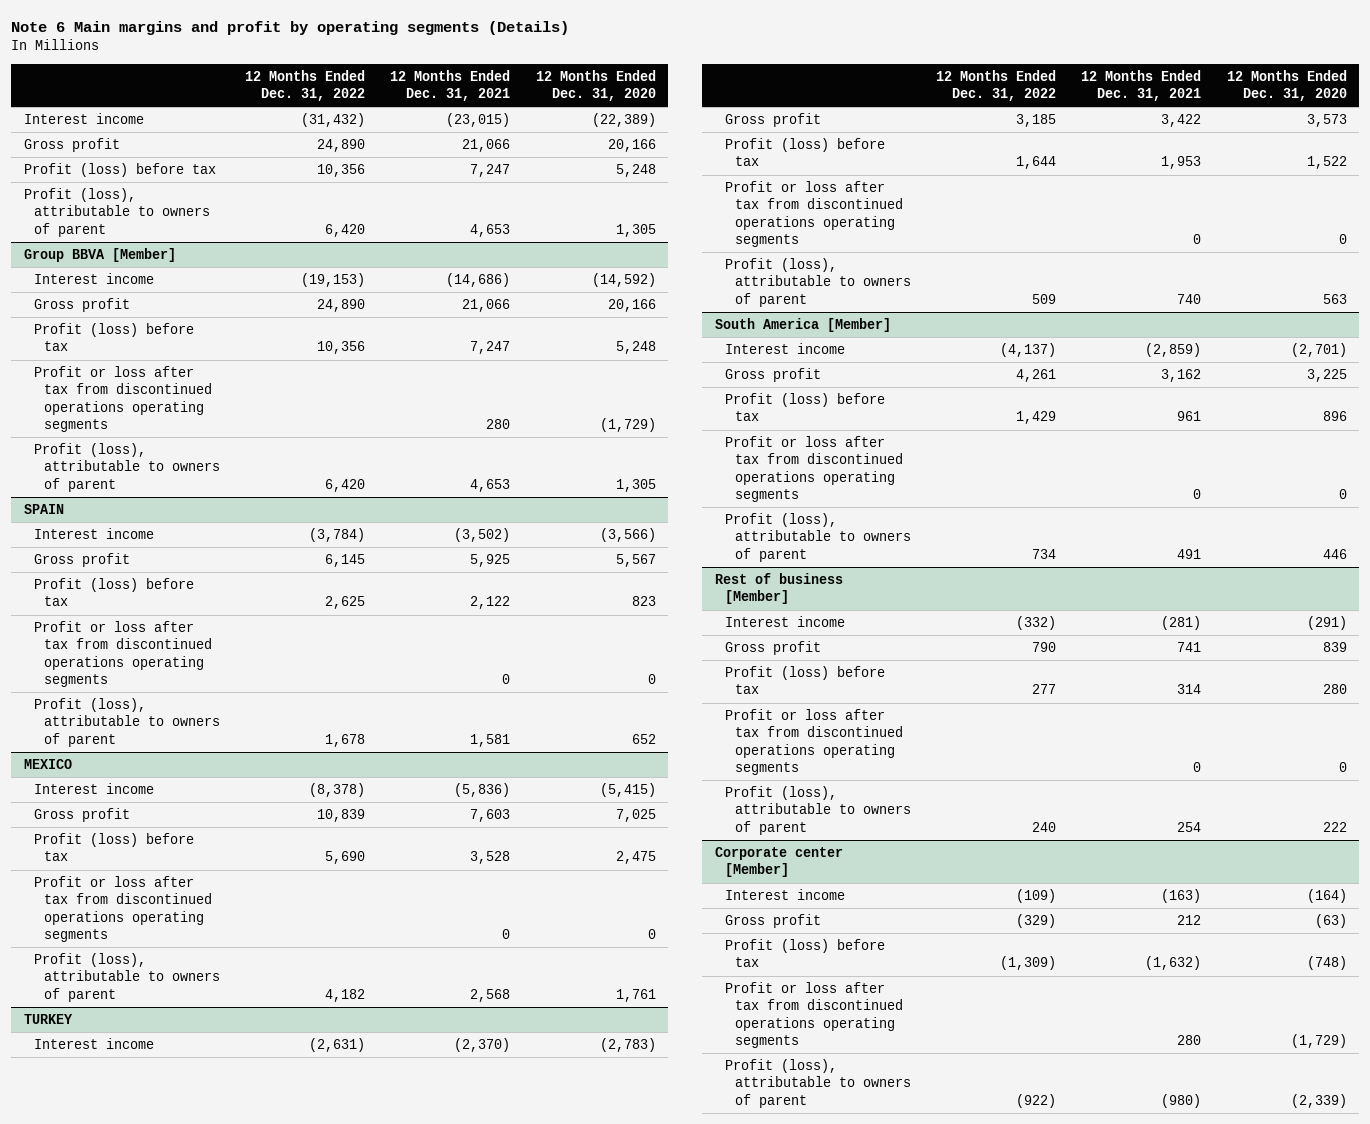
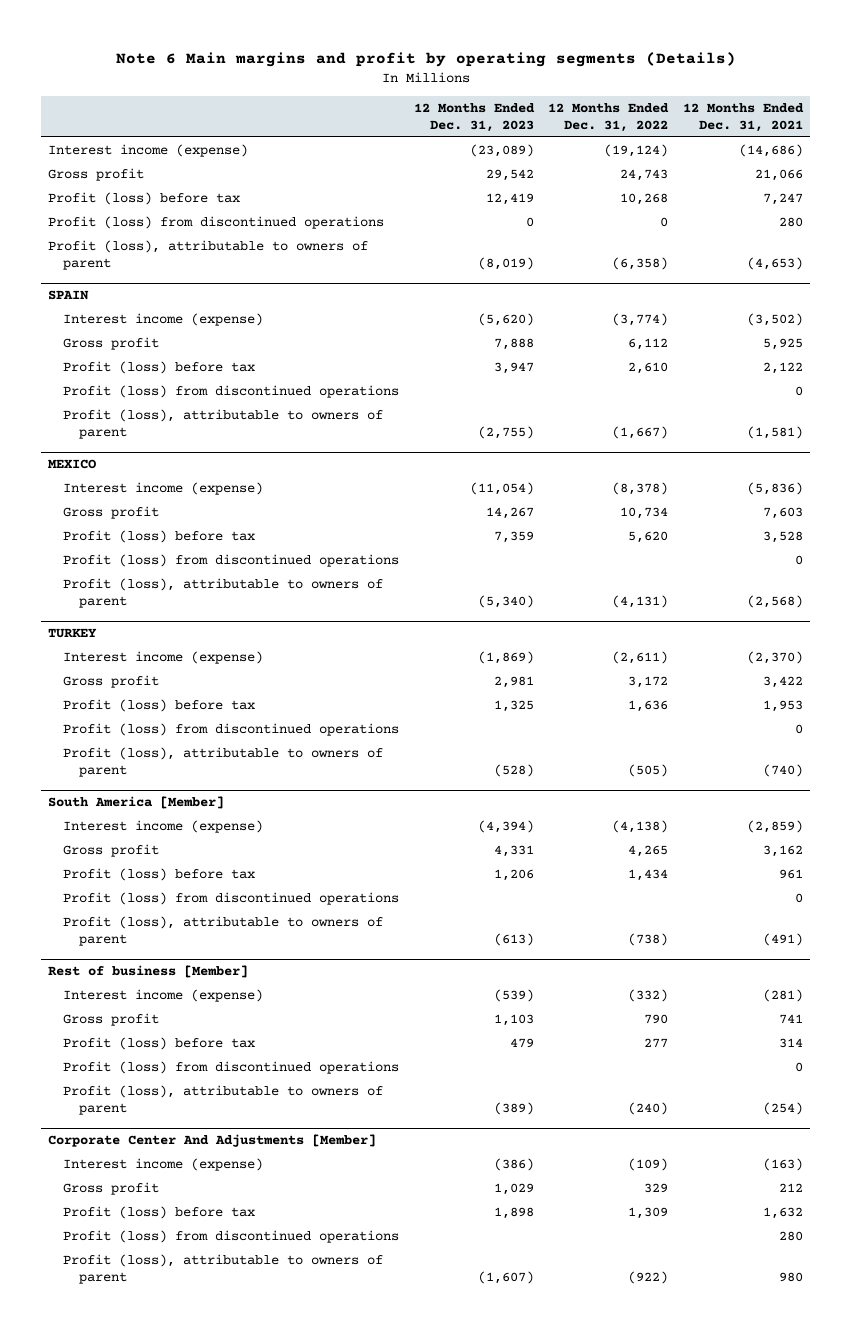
- | 12 Months Ended Dec. 31, 2022 | 12 Months Ended Dec. 31, 2021 | 12 Months Ended Dec. 31, 2020
+ | 12 Months Ended Dec. 31, 2023 | 12 Months Ended Dec. 31, 2022 | 12 Months Ended Dec. 31, 2021
- Interest income | (31,432) | (23,015) | (22,389)
- Gross profit | 24,890 | 21,066 | 20,166
- Profit (loss) before tax | 10,356 | 7,247 | 5,248
- Profit (loss), attributable to owners of parent | 6,420 | 4,653 | 1,305
- Group BBVA [Member]
- Interest income | (19,153) | (14,686) | (14,592)
- Gross profit | 24,890 | 21,066 | 20,166
- Profit (loss) before tax | 10,356 | 7,247 | 5,248
- Profit or loss after tax from discontinued operations operating segments | | 280 | (1,729)
- Profit (loss), attributable to owners of parent | 6,420 | 4,653 | 1,305
+ Interest income (expense) | (23,089) | (19,124) | (14,686)
+ Gross profit | 29,542 | 24,743 | 21,066
+ Profit (loss) before tax | 12,419 | 10,268 | 7,247
+ Profit (loss) from discontinued operations | 0 | 0 | 280
+ Profit (loss), attributable to owners of parent | (8,019) | (6,358) | (4,653)
@ SPAIN
- Interest income | (3,784) | (3,502) | (3,566)
- Gross profit | 6,145 | 5,925 | 5,567
- Profit (loss) before tax | 2,625 | 2,122 | 823
- Profit or loss after tax from discontinued operations operating segments | | 0 | 0
- Profit (loss), attributable to owners of parent | 1,678 | 1,581 | 652
+ Interest income (expense) | (5,620) | (3,774) | (3,502)
+ Gross profit | 7,888 | 6,112 | 5,925
+ Profit (loss) before tax | 3,947 | 2,610 | 2,122
+ Profit (loss) from discontinued operations | | | 0
+ Profit (loss), attributable to owners of parent | (2,755) | (1,667) | (1,581)
@ MEXICO
- Interest income | (8,378) | (5,836) | (5,415)
- Gross profit | 10,839 | 7,603 | 7,025
- Profit (loss) before tax | 5,690 | 3,528 | 2,475
- Profit or loss after tax from discontinued operations operating segments | | 0 | 0
- Profit (loss), attributable to owners of parent | 4,182 | 2,568 | 1,761
+ Interest income (expense) | (11,054) | (8,378) | (5,836)
+ Gross profit | 14,267 | 10,734 | 7,603
+ Profit (loss) before tax | 7,359 | 5,620 | 3,528
+ Profit (loss) from discontinued operations | | | 0
+ Profit (loss), attributable to owners of parent | (5,340) | (4,131) | (2,568)
@ TURKEY
- Interest income | (2,631) | (2,370) | (2,783)
- Gross profit | 3,185 | 3,422 | 3,573
- Profit (loss) before tax | 1,644 | 1,953 | 1,522
- Profit or loss after tax from discontinued operations operating segments | | 0 | 0
- Profit (loss), attributable to owners of parent | 509 | 740 | 563
+ Interest income (expense) | (1,869) | (2,611) | (2,370)
+ Gross profit | 2,981 | 3,172 | 3,422
+ Profit (loss) before tax | 1,325 | 1,636 | 1,953
+ Profit (loss) from discontinued operations | | | 0
+ Profit (loss), attributable to owners of parent | (528) | (505) | (740)
@ South America [Member]
- Interest income | (4,137) | (2,859) | (2,701)
- Gross profit | 4,261 | 3,162 | 3,225
- Profit (loss) before tax | 1,429 | 961 | 896
- Profit or loss after tax from discontinued operations operating segments | | 0 | 0
- Profit (loss), attributable to owners of parent | 734 | 491 | 446
+ Interest income (expense) | (4,394) | (4,138) | (2,859)
+ Gross profit | 4,331 | 4,265 | 3,162
+ Profit (loss) before tax | 1,206 | 1,434 | 961
+ Profit (loss) from discontinued operations | | | 0
+ Profit (loss), attributable to owners of parent | (613) | (738) | (491)
@ Rest of business [Member]
- Interest income | (332) | (281) | (291)
+ Interest income (expense) | (539) | (332) | (281)
- Profit or loss after tax from discontinued operations operating segments | | 0 | 0
- Profit (loss), attributable to owners of parent | 240 | 254 | 222
- Corporate center [Member]
- Interest income | (109) | (163) | (164)
- Gross profit | (329) | 212 | (63)
- Profit (loss) before tax | (1,309) | (1,632) | (748)
- Profit or loss after tax from discontinued operations operating segments | | 280 | (1,729)
- Profit (loss), attributable to owners of parent | (922) | (980) | (2,339)
@ Rest of business [Member]
+ Profit (loss) from discontinued operations | | | 0
+ Profit (loss), attributable to owners of parent | (389) | (240) | (254)
+ Corporate Center And Adjustments [Member]
+ Interest income (expense) | (386) | (109) | (163)
+ Gross profit | 1,029 | 329 | 212
+ Profit (loss) before tax | 1,898 | 1,309 | 1,632
+ Profit (loss) from discontinued operations | | | 280
+ Profit (loss), attributable to owners of parent | (1,607) | (922) | 980

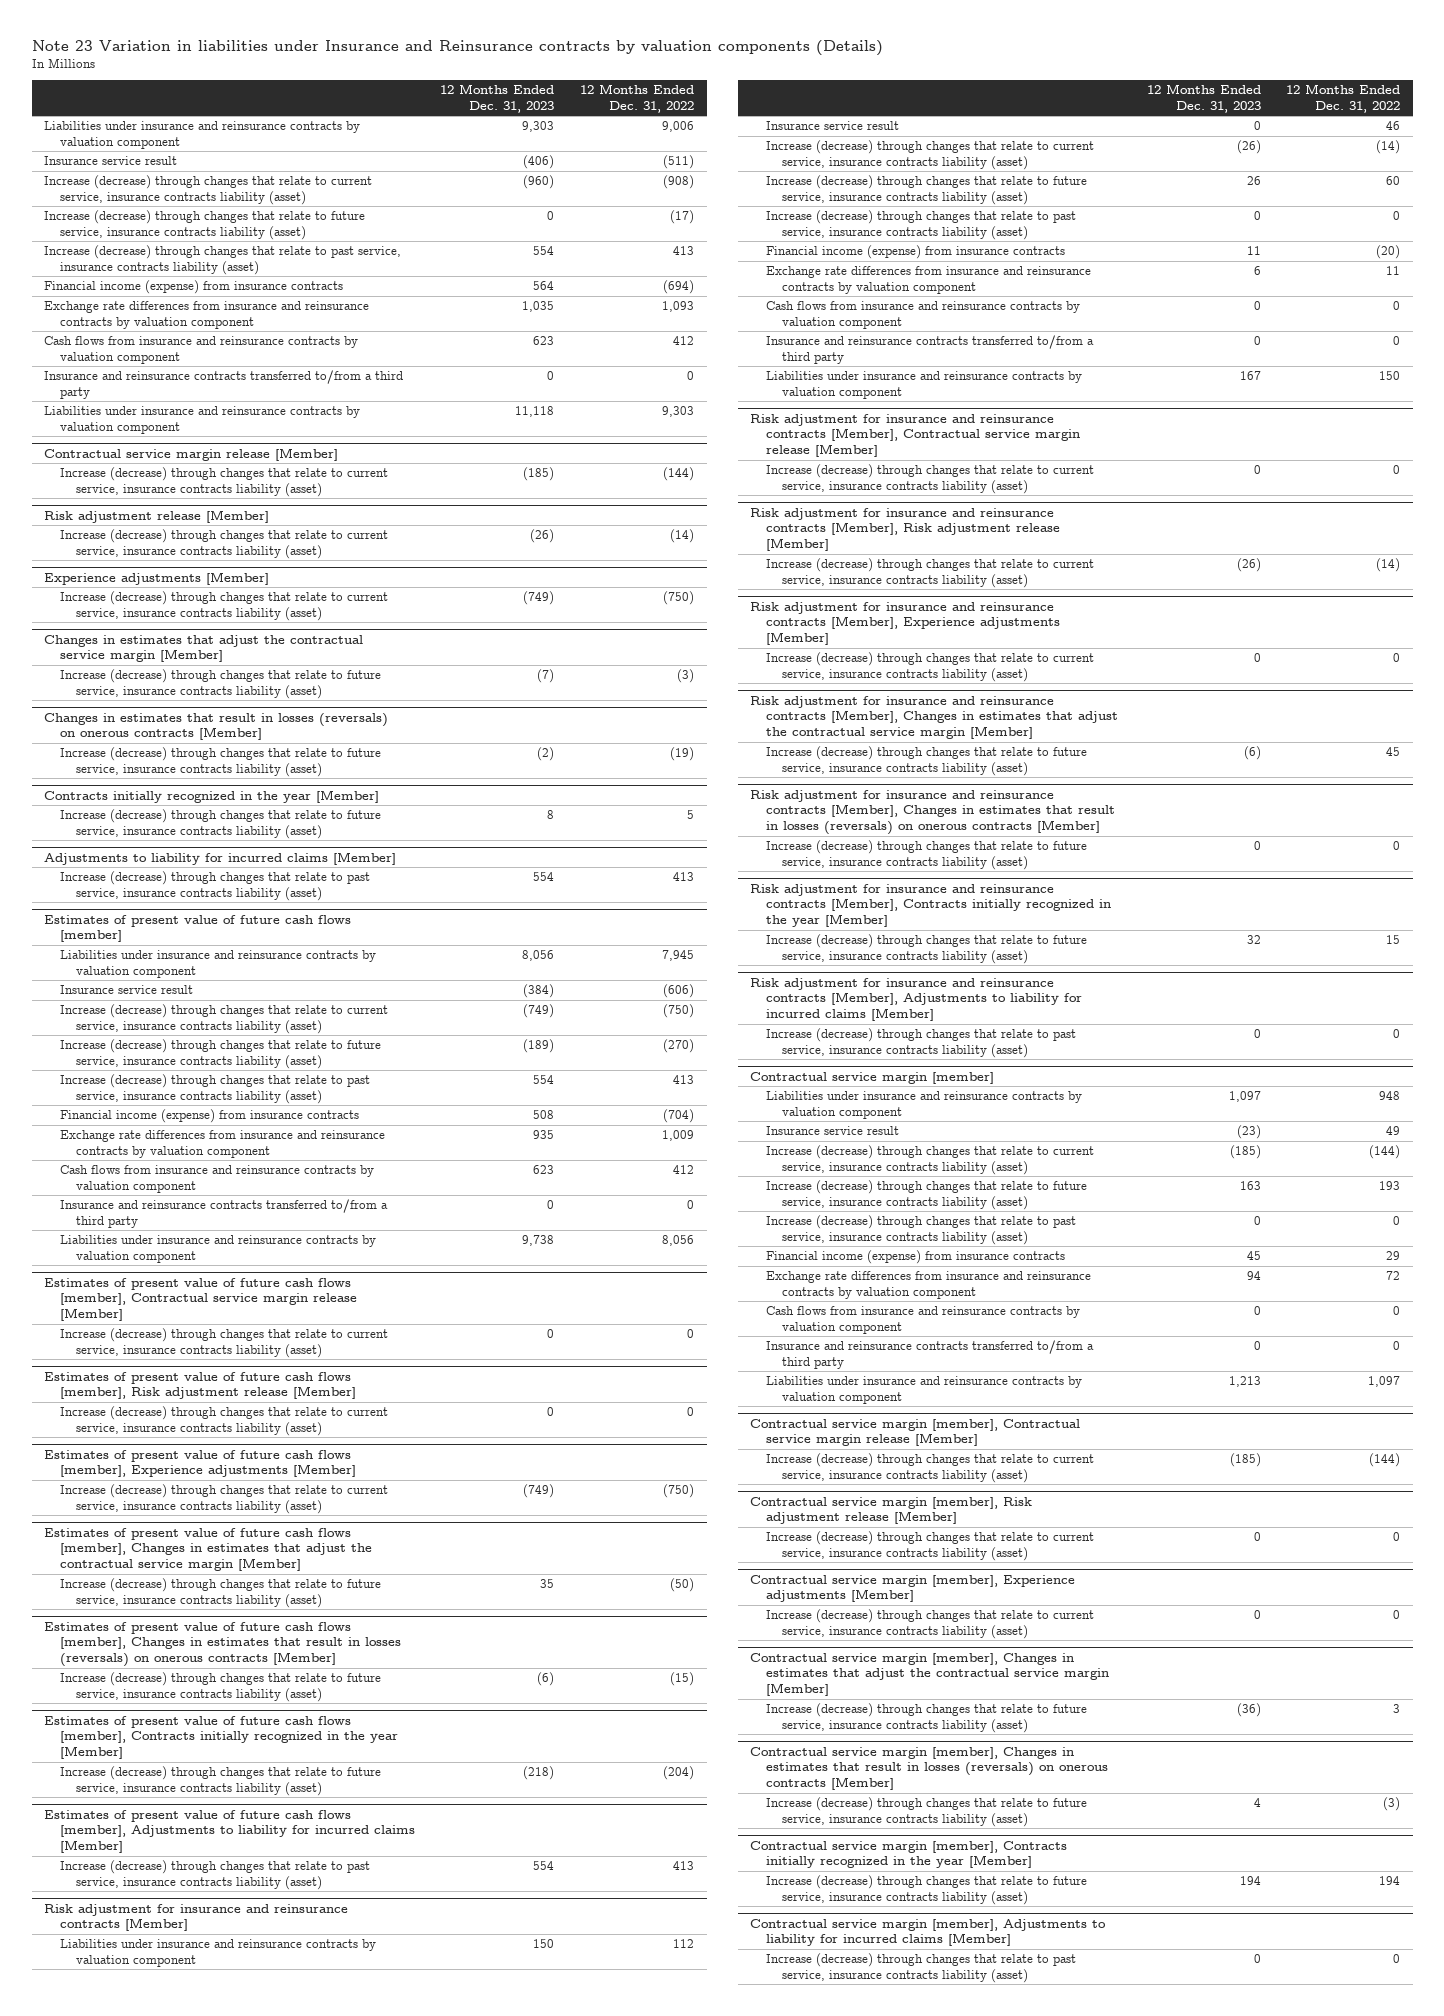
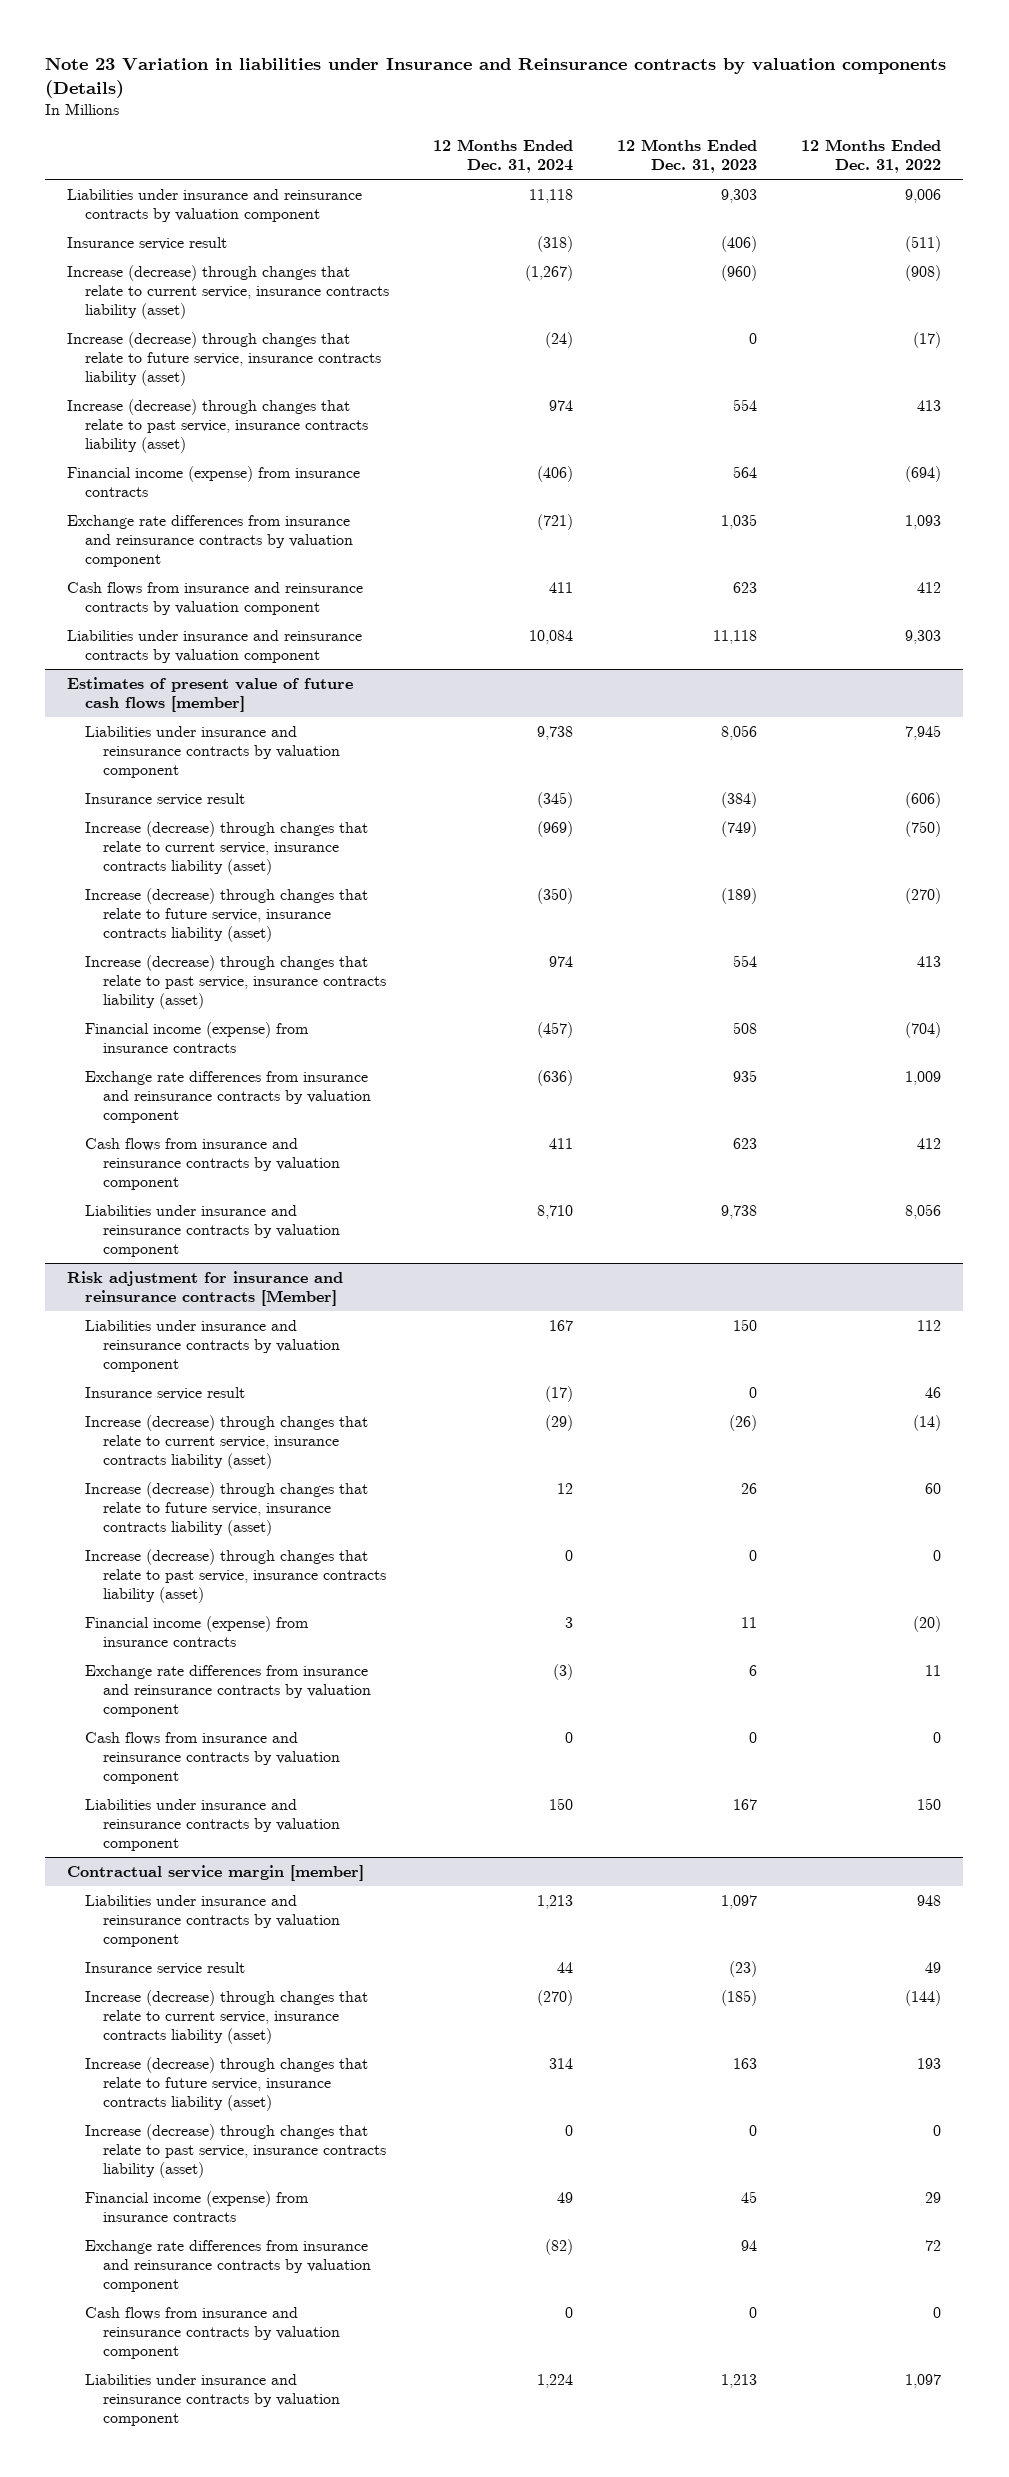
- | 12 Months Ended Dec. 31, 2023 | 12 Months Ended Dec. 31, 2022
+ | 12 Months Ended Dec. 31, 2024 | 12 Months Ended Dec. 31, 2023 | 12 Months Ended Dec. 31, 2022
- Insurance and reinsurance contracts transferred to/from a third party | 0 | 0
- Contractual service margin release [Member]
- Increase (decrease) through changes that relate to current service, insurance contracts liability (asset) | (185) | (144)
- Risk adjustment release [Member]
- Increase (decrease) through changes that relate to current service, insurance contracts liability (asset) | (26) | (14)
- Experience adjustments [Member]
- Increase (decrease) through changes that relate to current service, insurance contracts liability (asset) | (749) | (750)
- Changes in estimates that adjust the contractual service margin [Member]
- Increase (decrease) through changes that relate to future service, insurance contracts liability (asset) | (7) | (3)
- Changes in estimates that result in losses (reversals) on onerous contracts [Member]
- Increase (decrease) through changes that relate to future service, insurance contracts liability (asset) | (2) | (19)
- Contracts initially recognized in the year [Member]
- Increase (decrease) through changes that relate to future service, insurance contracts liability (asset) | 8 | 5
- Adjustments to liability for incurred claims [Member]
- Increase (decrease) through changes that relate to past service, insurance contracts liability (asset) | 554 | 413
@ Estimates of present value of future cash flows [member]
- Insurance and reinsurance contracts transferred to/from a third party | 0 | 0
- Estimates of present value of future cash flows [member], Contractual service margin release [Member]
- Increase (decrease) through changes that relate to current service, insurance contracts liability (asset) | 0 | 0
- Estimates of present value of future cash flows [member], Risk adjustment release [Member]
- Increase (decrease) through changes that relate to current service, insurance contracts liability (asset) | 0 | 0
- Estimates of present value of future cash flows [member], Experience adjustments [Member]
- Increase (decrease) through changes that relate to current service, insurance contracts liability (asset) | (749) | (750)
- Estimates of present value of future cash flows [member], Changes in estimates that adjust the contractual service margin [Member]
- Increase (decrease) through changes that relate to future service, insurance contracts liability (asset) | 35 | (50)
- Estimates of present value of future cash flows [member], Changes in estimates that result in losses (reversals) on onerous contracts [Member]
- Increase (decrease) through changes that relate to future service, insurance contracts liability (asset) | (6) | (15)
- Estimates of present value of future cash flows [member], Contracts initially recognized in the year [Member]
- Increase (decrease) through changes that relate to future service, insurance contracts liability (asset) | (218) | (204)
- Estimates of present value of future cash flows [member], Adjustments to liability for incurred claims [Member]
- Increase (decrease) through changes that relate to past service, insurance contracts liability (asset) | 554 | 413
@ Risk adjustment for insurance and reinsurance contracts [Member]
- Insurance and reinsurance contracts transferred to/from a third party | 0 | 0
- Risk adjustment for insurance and reinsurance contracts [Member], Contractual service margin release [Member]
- Increase (decrease) through changes that relate to current service, insurance contracts liability (asset) | 0 | 0
- Risk adjustment for insurance and reinsurance contracts [Member], Risk adjustment release [Member]
- Increase (decrease) through changes that relate to current service, insurance contracts liability (asset) | (26) | (14)
- Risk adjustment for insurance and reinsurance contracts [Member], Experience adjustments [Member]
- Increase (decrease) through changes that relate to current service, insurance contracts liability (asset) | 0 | 0
- Risk adjustment for insurance and reinsurance contracts [Member], Changes in estimates that adjust the contractual service margin [Member]
- Increase (decrease) through changes that relate to future service, insurance contracts liability (asset) | (6) | 45
- Risk adjustment for insurance and reinsurance contracts [Member], Changes in estimates that result in losses (reversals) on onerous contracts [Member]
- Increase (decrease) through changes that relate to future service, insurance contracts liability (asset) | 0 | 0
- Risk adjustment for insurance and reinsurance contracts [Member], Contracts initially recognized in the year [Member]
- Increase (decrease) through changes that relate to future service, insurance contracts liability (asset) | 32 | 15
- Risk adjustment for insurance and reinsurance contracts [Member], Adjustments to liability for incurred claims [Member]
- Increase (decrease) through changes that relate to past service, insurance contracts liability (asset) | 0 | 0
@ Contractual service margin [member]
- Insurance and reinsurance contracts transferred to/from a third party | 0 | 0
- Contractual service margin [member], Contractual service margin release [Member]
- Increase (decrease) through changes that relate to current service, insurance contracts liability (asset) | (185) | (144)
- Contractual service margin [member], Risk adjustment release [Member]
- Increase (decrease) through changes that relate to current service, insurance contracts liability (asset) | 0 | 0
- Contractual service margin [member], Experience adjustments [Member]
- Increase (decrease) through changes that relate to current service, insurance contracts liability (asset) | 0 | 0
- Contractual service margin [member], Changes in estimates that adjust the contractual service margin [Member]
- Increase (decrease) through changes that relate to future service, insurance contracts liability (asset) | (36) | 3
- Contractual service margin [member], Changes in estimates that result in losses (reversals) on onerous contracts [Member]
- Increase (decrease) through changes that relate to future service, insurance contracts liability (asset) | 4 | (3)
- Contractual service margin [member], Contracts initially recognized in the year [Member]
- Increase (decrease) through changes that relate to future service, insurance contracts liability (asset) | 194 | 194
- Contractual service margin [member], Adjustments to liability for incurred claims [Member]
- Increase (decrease) through changes that relate to past service, insurance contracts liability (asset) | 0 | 0

